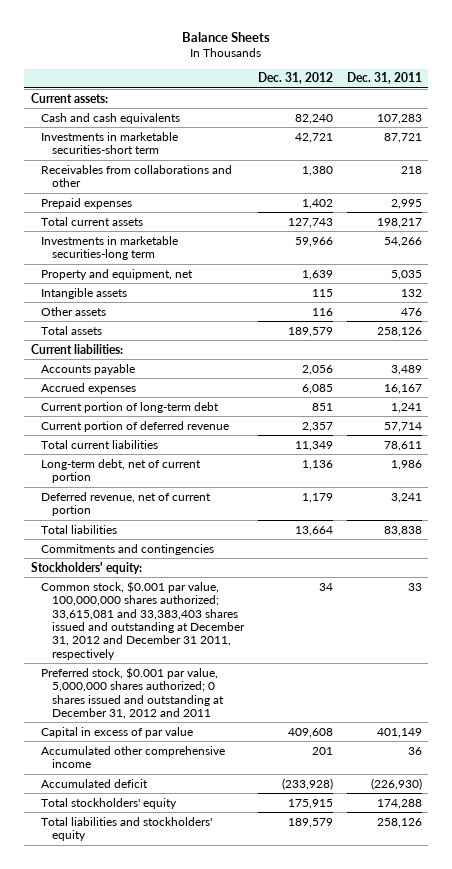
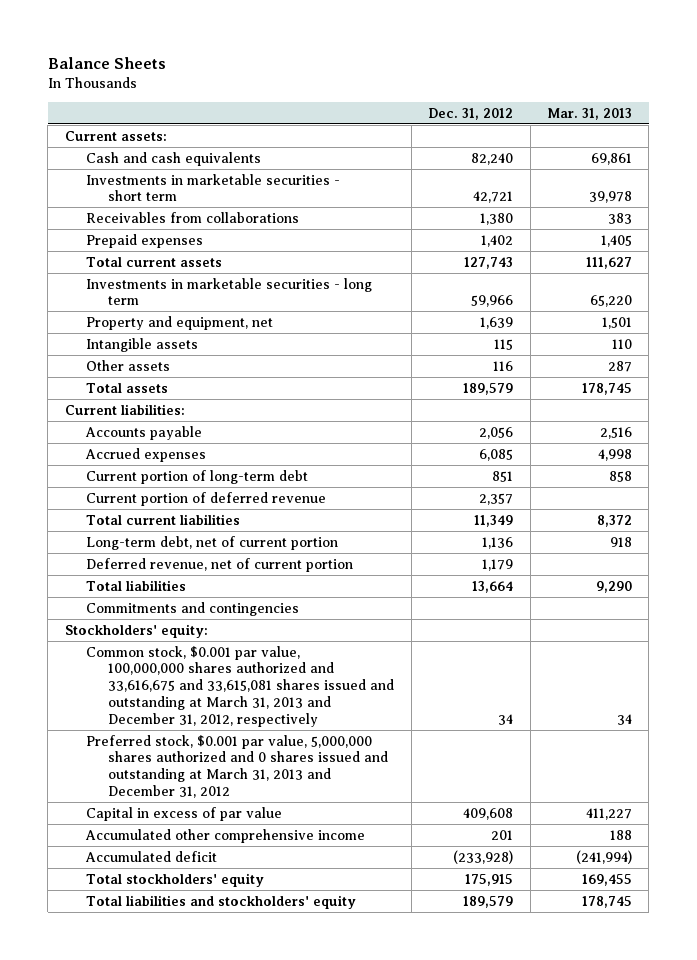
- | Dec. 31, 2012 | Dec. 31, 2011
+ | Dec. 31, 2012 | Mar. 31, 2013
- Investments in marketable securities-short term | 42,721 | 87,721
- Receivables from collaborations and other | 1,380 | 218
+ Investments in marketable securities - short term | 42,721 | 39,978
+ Receivables from collaborations | 1,380 | 383
- Investments in marketable securities-long term | 59,966 | 54,266
+ Investments in marketable securities - long term | 59,966 | 65,220
- Common stock, $0.001 par value, 100,000,000 shares authorized; 33,615,081 and 33,383,403 shares issued and outstanding at December 31, 2012 and December 31 2011, respectively | 34 | 33
- Preferred stock, $0.001 par value, 5,000,000 shares authorized; 0 shares issued and outstanding at December 31, 2012 and 2011
+ Common stock, $0.001 par value, 100,000,000 shares authorized and 33,616,675 and 33,615,081 shares issued and outstanding at March 31, 2013 and December 31, 2012, respectively | 34 | 34
+ Preferred stock, $0.001 par value, 5,000,000 shares authorized and 0 shares issued and outstanding at March 31, 2013 and December 31, 2012

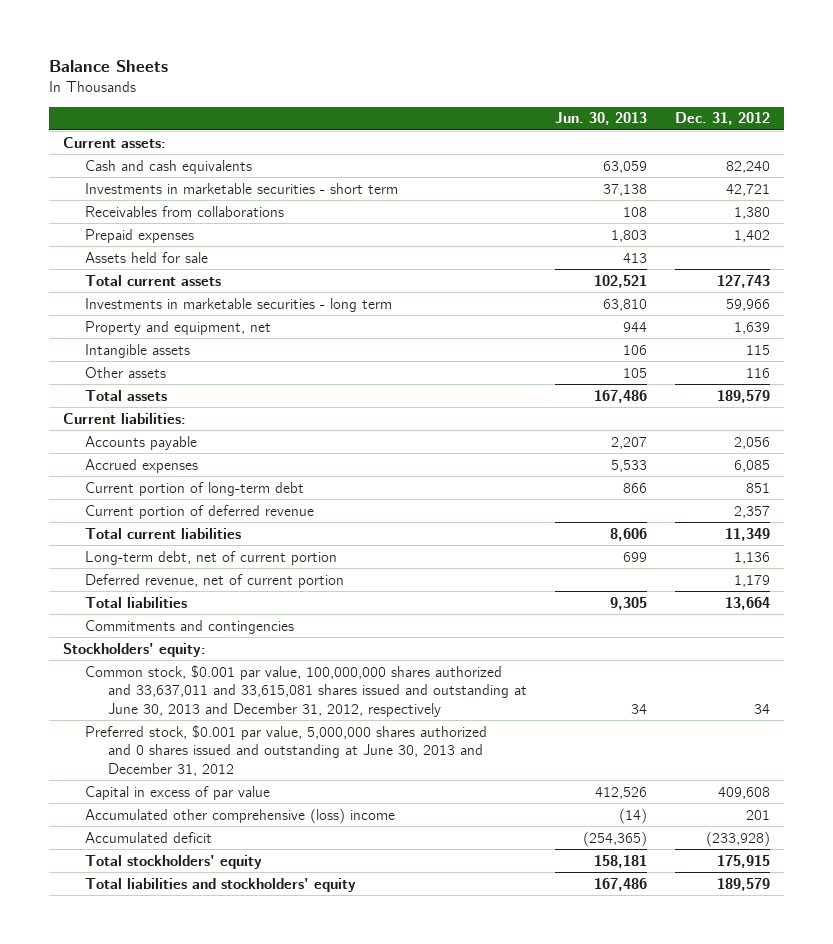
- | Dec. 31, 2012 | Mar. 31, 2013
+ | Jun. 30, 2013 | Dec. 31, 2012
+ Assets held for sale | 413 |
- Common stock, $0.001 par value, 100,000,000 shares authorized and 33,616,675 and 33,615,081 shares issued and outstanding at March 31, 2013 and December 31, 2012, respectively | 34 | 34
- Preferred stock, $0.001 par value, 5,000,000 shares authorized and 0 shares issued and outstanding at March 31, 2013 and December 31, 2012
+ Common stock, $0.001 par value, 100,000,000 shares authorized and 33,637,011 and 33,615,081 shares issued and outstanding at June 30, 2013 and December 31, 2012, respectively | 34 | 34
+ Preferred stock, $0.001 par value, 5,000,000 shares authorized and 0 shares issued and outstanding at June 30, 2013 and December 31, 2012
- Accumulated other comprehensive income | 201 | 188
+ Accumulated other comprehensive (loss) income | (14) | 201

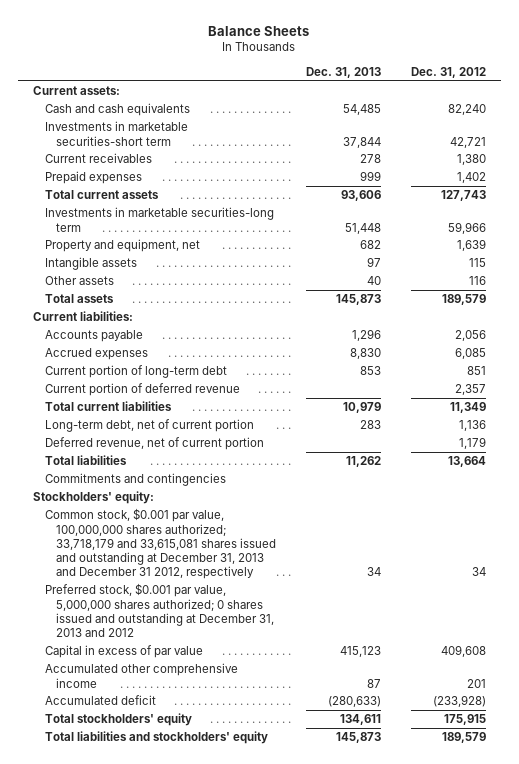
- | Jun. 30, 2013 | Dec. 31, 2012
+ | Dec. 31, 2013 | Dec. 31, 2012
- Investments in marketable securities - short term | 37,138 | 42,721
- Receivables from collaborations | 108 | 1,380
+ Investments in marketable securities-short term | 37,844 | 42,721
+ Current receivables | 278 | 1,380
- Assets held for sale | 413 |
- Investments in marketable securities - long term | 63,810 | 59,966
+ Investments in marketable securities-long term | 51,448 | 59,966
- Common stock, $0.001 par value, 100,000,000 shares authorized and 33,637,011 and 33,615,081 shares issued and outstanding at June 30, 2013 and December 31, 2012, respectively | 34 | 34
- Preferred stock, $0.001 par value, 5,000,000 shares authorized and 0 shares issued and outstanding at June 30, 2013 and December 31, 2012
+ Common stock, $0.001 par value, 100,000,000 shares authorized; 33,718,179 and 33,615,081 shares issued and outstanding at December 31, 2013 and December 31 2012, respectively | 34 | 34
+ Preferred stock, $0.001 par value, 5,000,000 shares authorized; 0 shares issued and outstanding at December 31, 2013 and 2012
- Accumulated other comprehensive (loss) income | (14) | 201
+ Accumulated other comprehensive income | 87 | 201

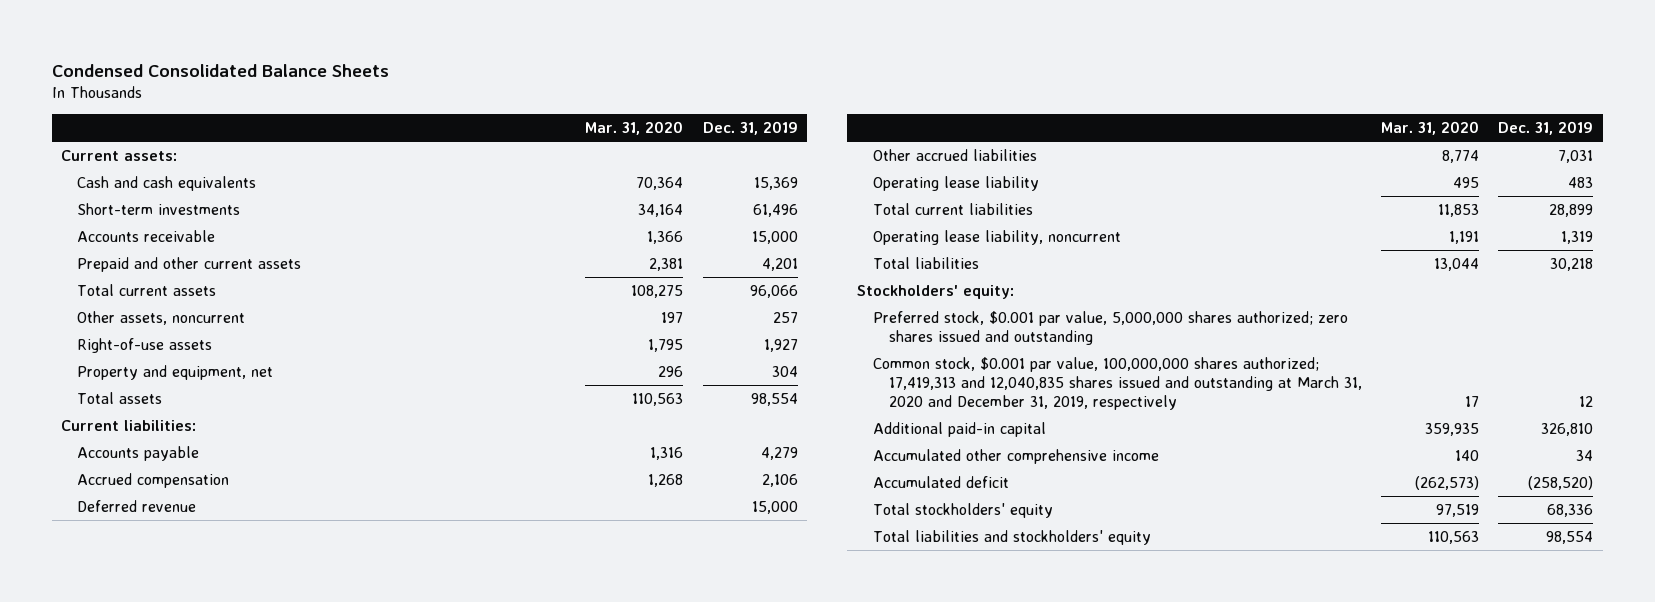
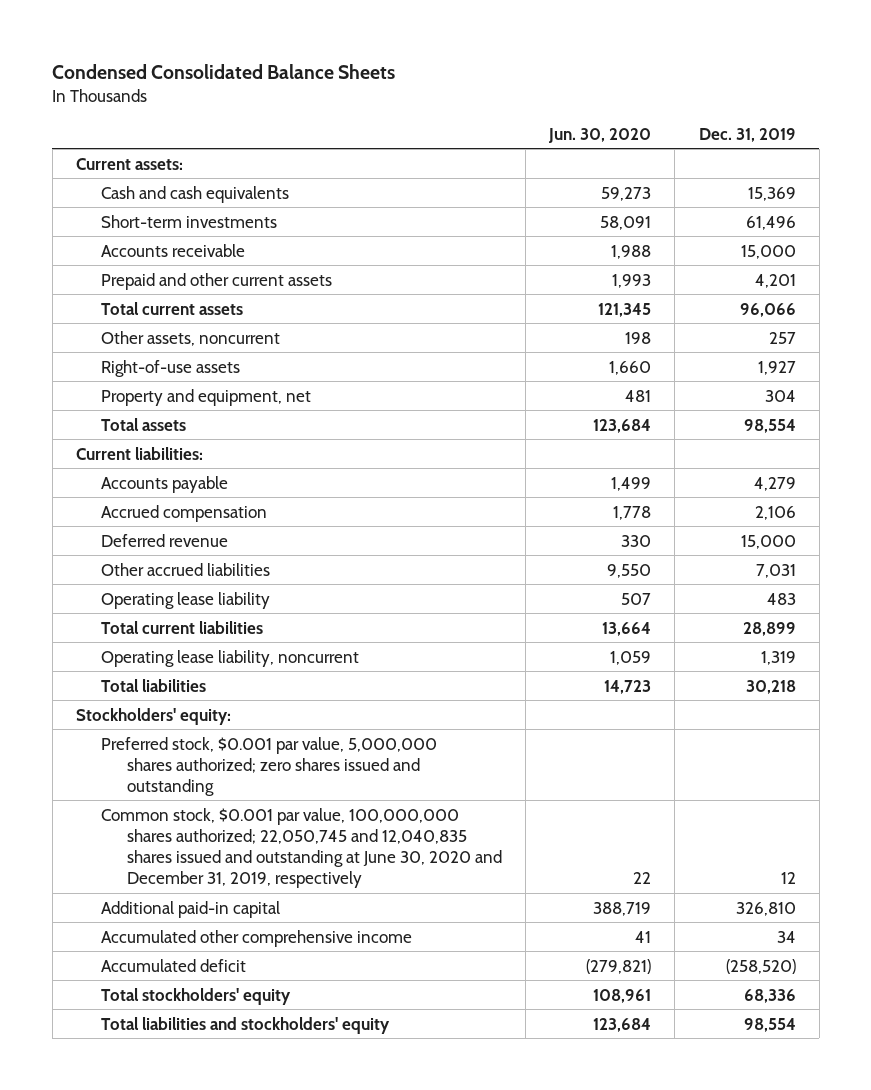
- | Mar. 31, 2020 | Dec. 31, 2019
+ | Jun. 30, 2020 | Dec. 31, 2019
- Common stock, $0.001 par value, 100,000,000 shares authorized; 17,419,313 and 12,040,835 shares issued and outstanding at March 31, 2020 and December 31, 2019, respectively | 17 | 12
+ Common stock, $0.001 par value, 100,000,000 shares authorized; 22,050,745 and 12,040,835 shares issued and outstanding at June 30, 2020 and December 31, 2019, respectively | 22 | 12

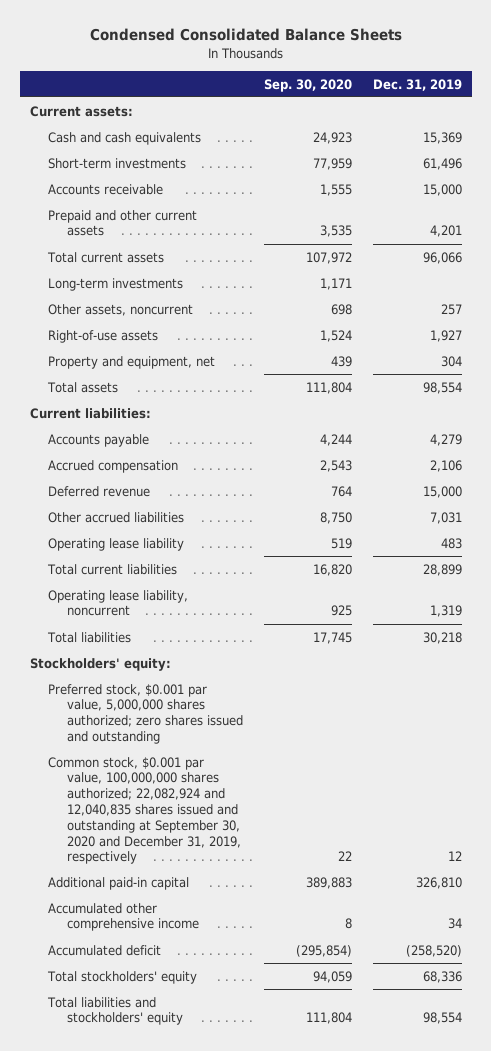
- | Jun. 30, 2020 | Dec. 31, 2019
+ | Sep. 30, 2020 | Dec. 31, 2019
+ Long-term investments | 1,171 |
- Common stock, $0.001 par value, 100,000,000 shares authorized; 22,050,745 and 12,040,835 shares issued and outstanding at June 30, 2020 and December 31, 2019, respectively | 22 | 12
+ Common stock, $0.001 par value, 100,000,000 shares authorized; 22,082,924 and 12,040,835 shares issued and outstanding at September 30, 2020 and December 31, 2019, respectively | 22 | 12

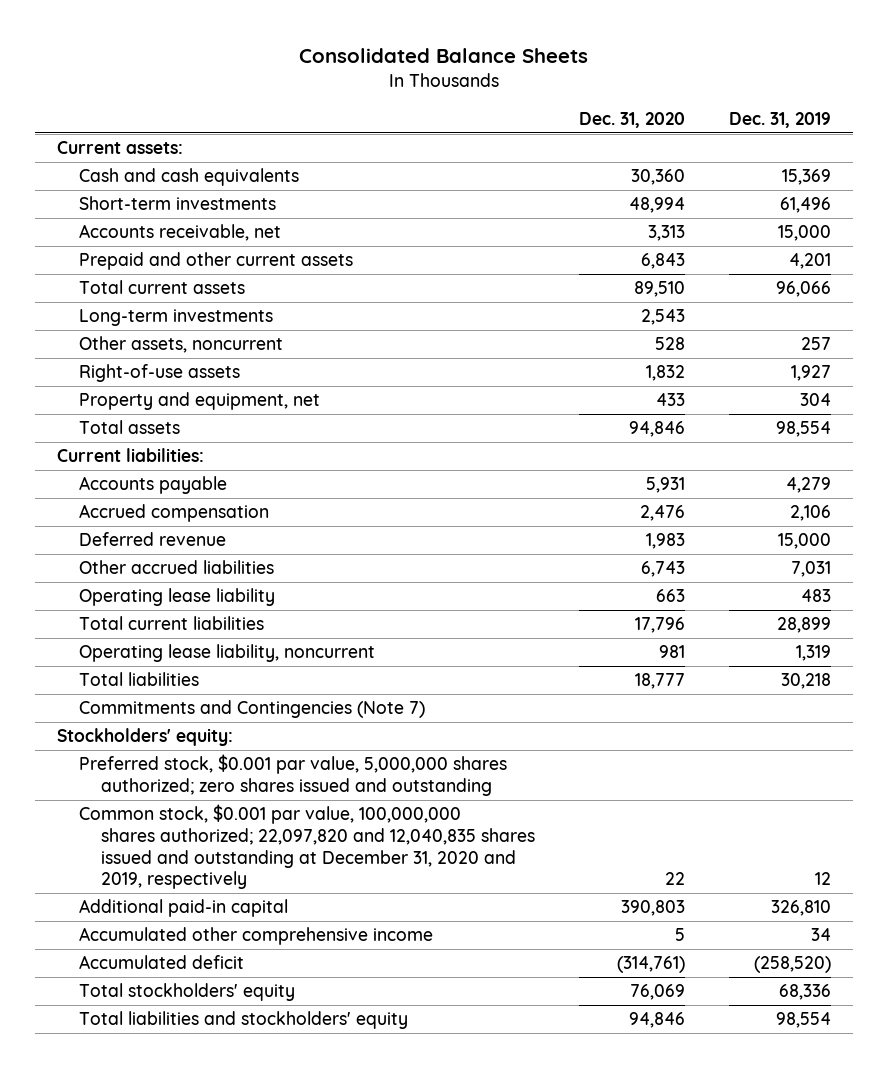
- Condensed Consolidated Balance Sheets
+ Consolidated Balance Sheets
- | Sep. 30, 2020 | Dec. 31, 2019
+ | Dec. 31, 2020 | Dec. 31, 2019
- Accounts receivable | 1,555 | 15,000
+ Accounts receivable, net | 3,313 | 15,000
+ Commitments and Contingencies (Note 7)
- Common stock, $0.001 par value, 100,000,000 shares authorized; 22,082,924 and 12,040,835 shares issued and outstanding at September 30, 2020 and December 31, 2019, respectively | 22 | 12
+ Common stock, $0.001 par value, 100,000,000 shares authorized; 22,097,820 and 12,040,835 shares issued and outstanding at December 31, 2020 and 2019, respectively | 22 | 12

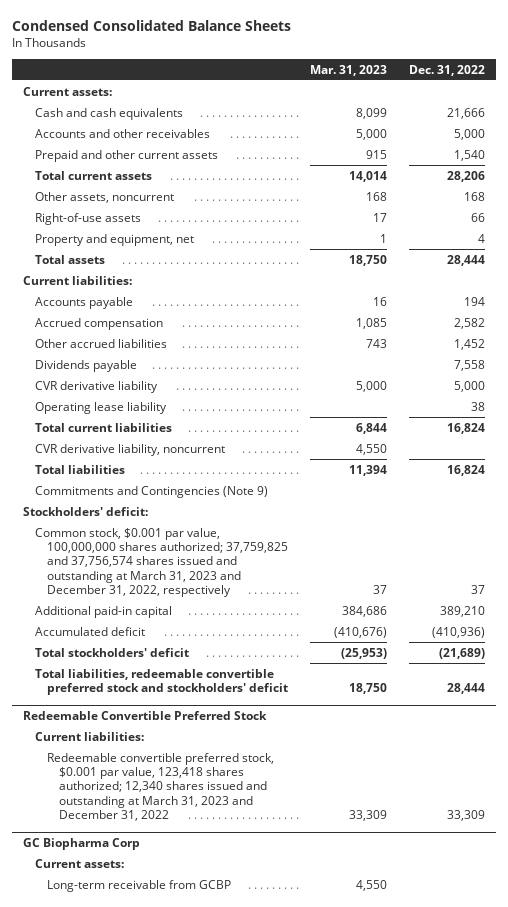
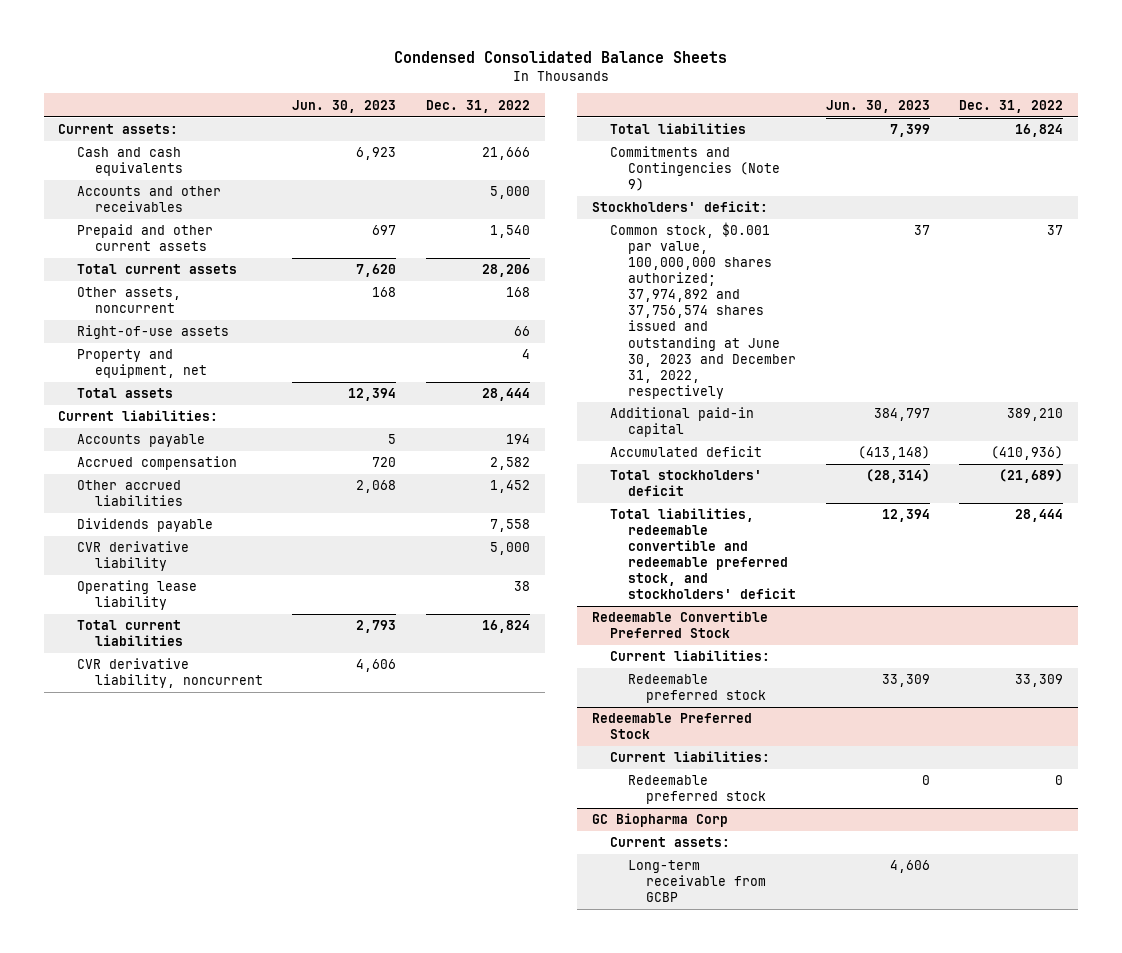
- | Mar. 31, 2023 | Dec. 31, 2022
+ | Jun. 30, 2023 | Dec. 31, 2022
- Common stock, $0.001 par value, 100,000,000 shares authorized; 37,759,825 and 37,756,574 shares issued and outstanding at March 31, 2023 and December 31, 2022, respectively | 37 | 37
+ Common stock, $0.001 par value, 100,000,000 shares authorized; 37,974,892 and 37,756,574 shares issued and outstanding at June 30, 2023 and December 31, 2022, respectively | 37 | 37
- Total liabilities, redeemable convertible preferred stock and stockholders' deficit | 18,750 | 28,444
+ Total liabilities, redeemable convertible and redeemable preferred stock, and stockholders' deficit | 12,394 | 28,444
@ Redeemable Convertible Preferred Stock
- Redeemable convertible preferred stock, $0.001 par value, 123,418 shares authorized; 12,340 shares issued and outstanding at March 31, 2023 and December 31, 2022 | 33,309 | 33,309
+ Redeemable preferred stock | 33,309 | 33,309
+ Redeemable Preferred Stock
+ Current liabilities:
+ Redeemable preferred stock | 0 | 0

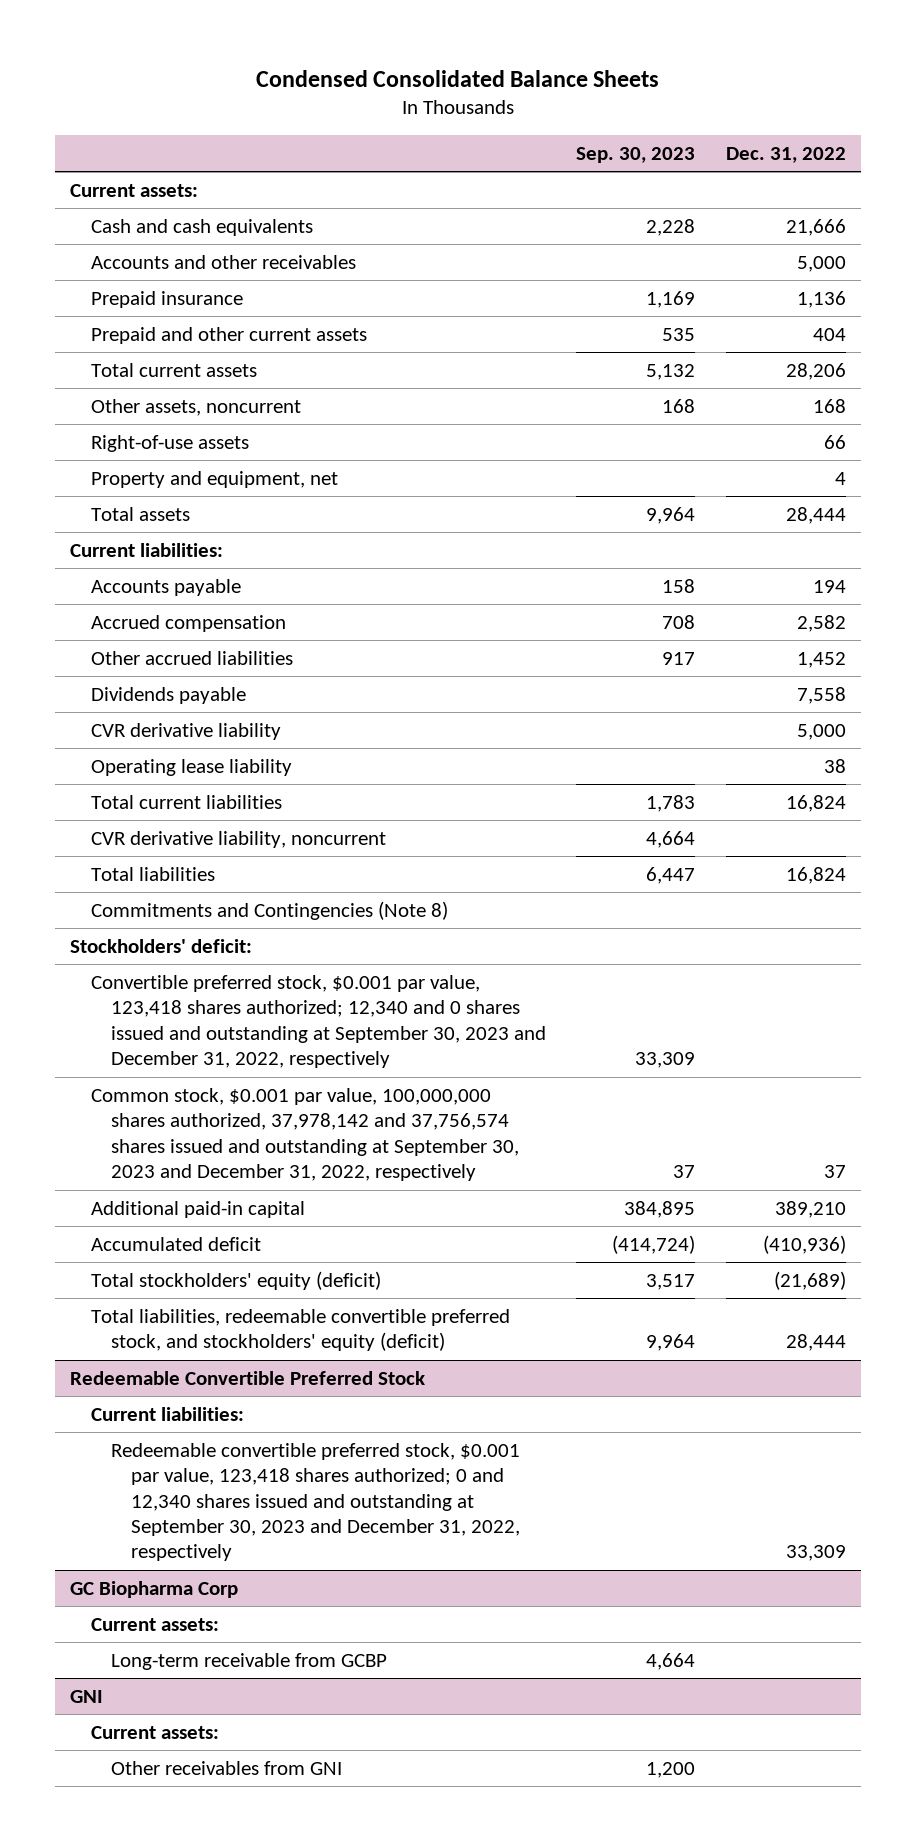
- | Jun. 30, 2023 | Dec. 31, 2022
+ | Sep. 30, 2023 | Dec. 31, 2022
- Prepaid and other current assets | 697 | 1,540
+ Prepaid insurance | 1,169 | 1,136
+ Prepaid and other current assets | 535 | 404
- Commitments and Contingencies (Note 9)
+ Commitments and Contingencies (Note 8)
- Common stock, $0.001 par value, 100,000,000 shares authorized; 37,974,892 and 37,756,574 shares issued and outstanding at June 30, 2023 and December 31, 2022, respectively | 37 | 37
+ Convertible preferred stock, $0.001 par value, 123,418 shares authorized; 12,340 and 0 shares issued and outstanding at September 30, 2023 and December 31, 2022, respectively | 33,309 |
+ Common stock, $0.001 par value, 100,000,000 shares authorized, 37,978,142 and 37,756,574 shares issued and outstanding at September 30, 2023 and December 31, 2022, respectively | 37 | 37
- Total stockholders' deficit | (28,314) | (21,689)
- Total liabilities, redeemable convertible and redeemable preferred stock, and stockholders' deficit | 12,394 | 28,444
+ Total stockholders' equity (deficit) | 3,517 | (21,689)
+ Total liabilities, redeemable convertible preferred stock, and stockholders' equity (deficit) | 9,964 | 28,444
@ Redeemable Convertible Preferred Stock
- Redeemable preferred stock | 33,309 | 33,309
- Redeemable Preferred Stock
- Current liabilities:
- Redeemable preferred stock | 0 | 0
@ Redeemable Convertible Preferred Stock
+ Redeemable convertible preferred stock, $0.001 par value, 123,418 shares authorized; 0 and 12,340 shares issued and outstanding at September 30, 2023 and December 31, 2022, respectively | | 33,309
+ GNI
+ Current assets:
+ Other receivables from GNI | 1,200 |

